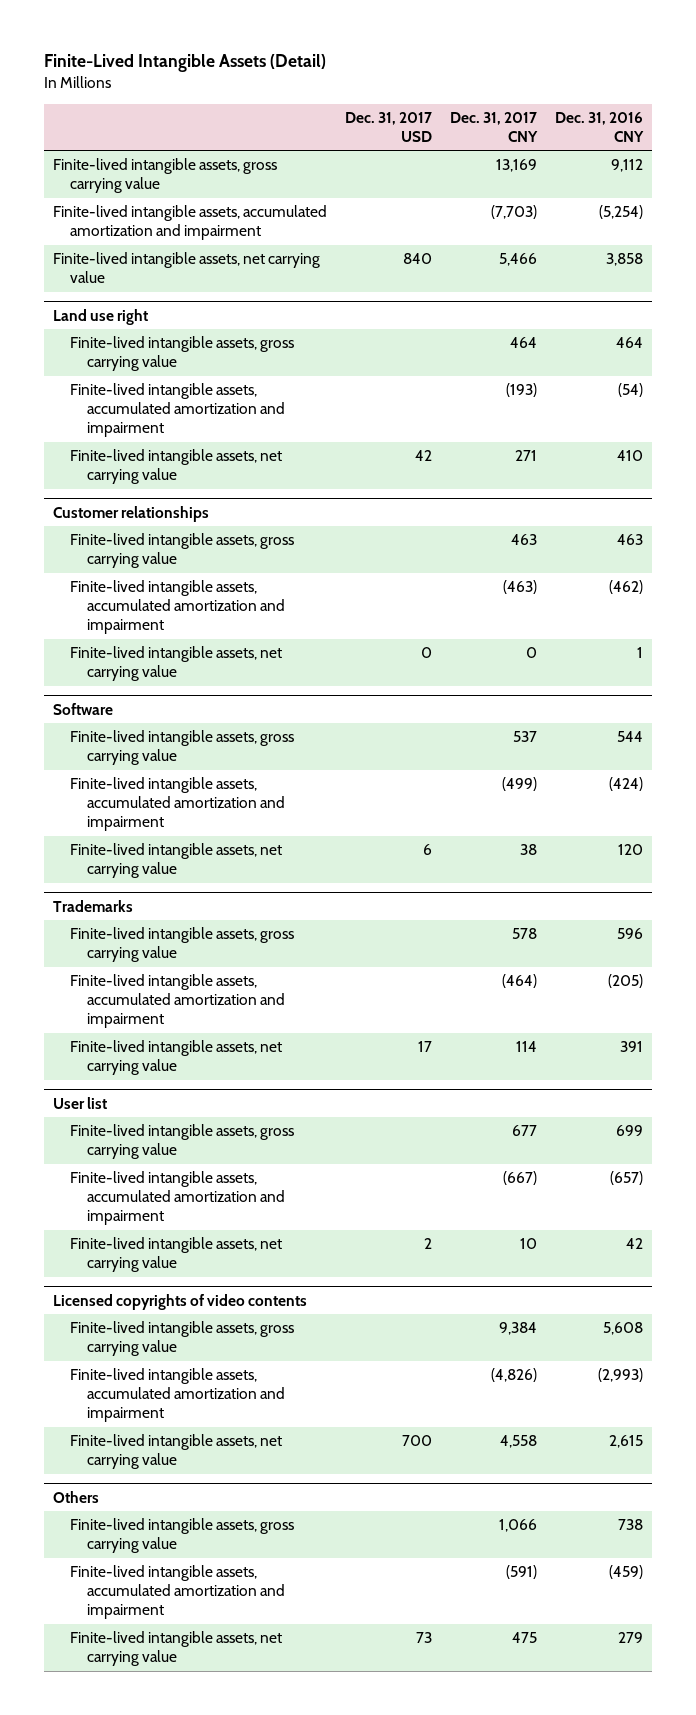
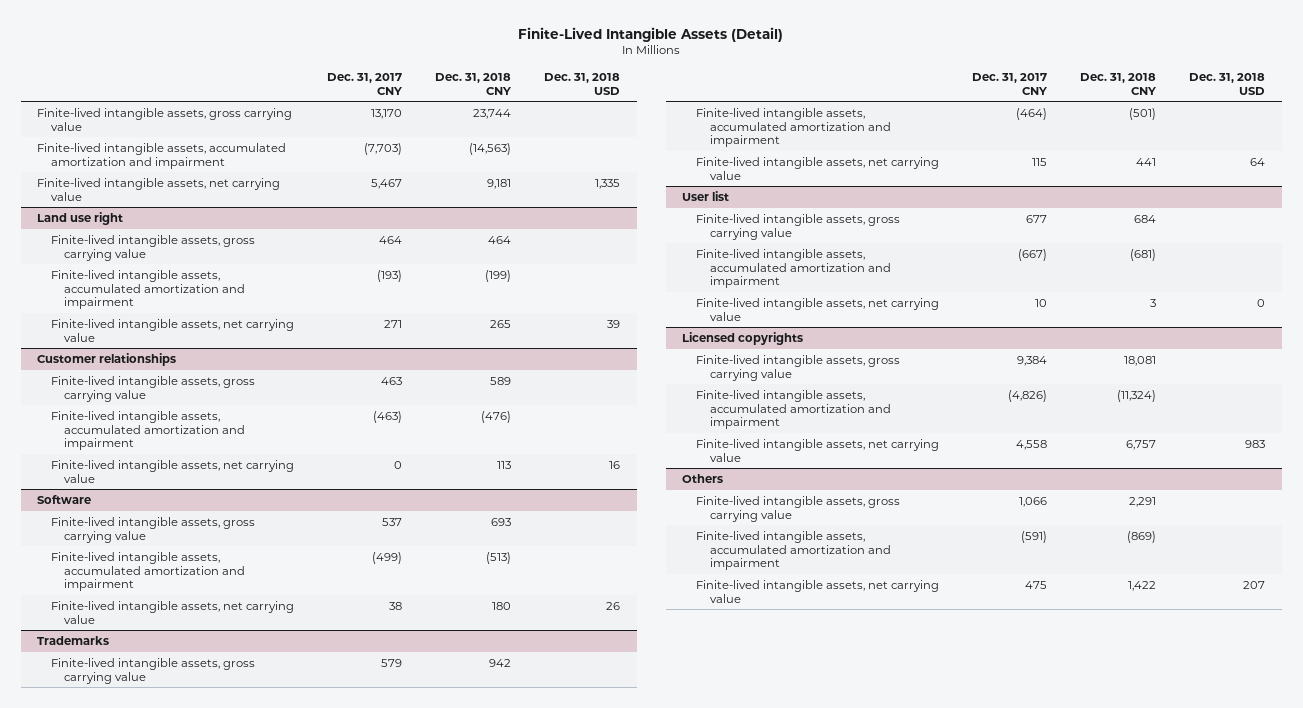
- | Dec. 31, 2017 USD | Dec. 31, 2017 CNY | Dec. 31, 2016 CNY
+ | Dec. 31, 2017 CNY | Dec. 31, 2018 CNY | Dec. 31, 2018 USD
- Finite-lived intangible assets, gross carrying value | | 13,169 | 9,112
+ Finite-lived intangible assets, gross carrying value | 13,170 | 23,744 |
- Finite-lived intangible assets, net carrying value | 840 | 5,466 | 3,858
+ Finite-lived intangible assets, net carrying value | 5,467 | 9,181 | 1,335
@ Trademarks
- Finite-lived intangible assets, gross carrying value | | 578 | 596
+ Finite-lived intangible assets, gross carrying value | 579 | 942 |
- Finite-lived intangible assets, net carrying value | 17 | 114 | 391
+ Finite-lived intangible assets, net carrying value | 115 | 441 | 64
- Licensed copyrights of video contents
+ Licensed copyrights

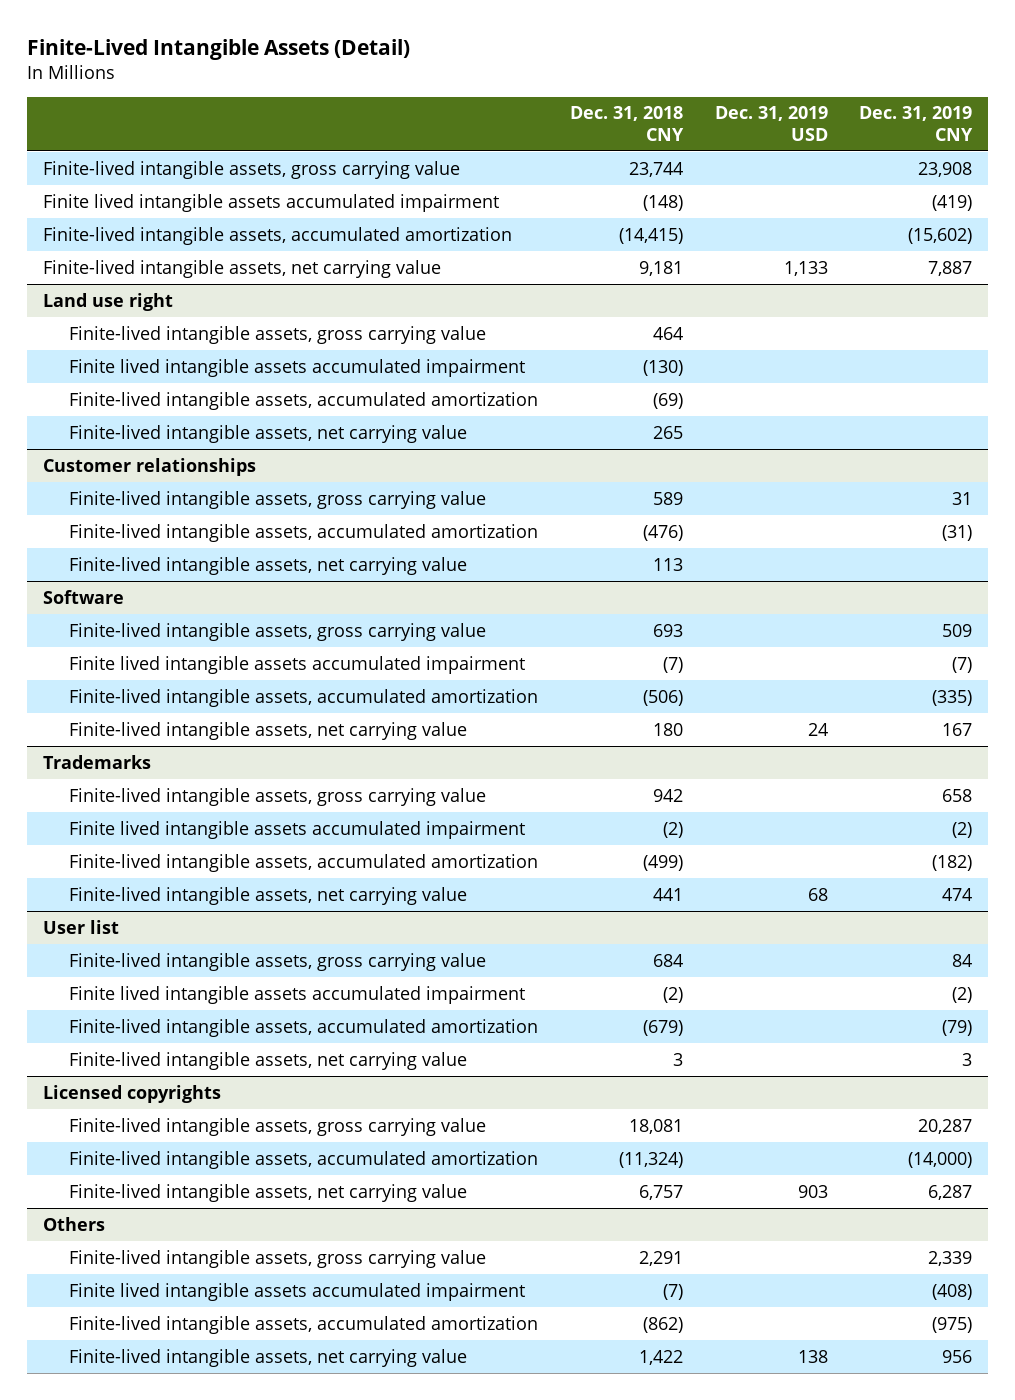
- | Dec. 31, 2017 CNY | Dec. 31, 2018 CNY | Dec. 31, 2018 USD
+ | Dec. 31, 2018 CNY | Dec. 31, 2019 USD | Dec. 31, 2019 CNY
- Finite-lived intangible assets, accumulated amortization and impairment | (7,703) | (14,563) |
+ Finite lived intangible assets accumulated impairment | (148) | | (419)
+ Finite-lived intangible assets, accumulated amortization | (14,415) | | (15,602)
@ Land use right
- Finite-lived intangible assets, accumulated amortization and impairment | (193) | (199) |
+ Finite lived intangible assets accumulated impairment | (130) | |
+ Finite-lived intangible assets, accumulated amortization | (69) | |
@ Customer relationships
- Finite-lived intangible assets, accumulated amortization and impairment | (463) | (476) |
+ Finite-lived intangible assets, accumulated amortization | (476) | | (31)
@ Software
- Finite-lived intangible assets, accumulated amortization and impairment | (499) | (513) |
+ Finite lived intangible assets accumulated impairment | (7) | | (7)
+ Finite-lived intangible assets, accumulated amortization | (506) | | (335)
@ Trademarks
- Finite-lived intangible assets, accumulated amortization and impairment | (464) | (501) |
+ Finite lived intangible assets accumulated impairment | (2) | | (2)
+ Finite-lived intangible assets, accumulated amortization | (499) | | (182)
@ User list
- Finite-lived intangible assets, accumulated amortization and impairment | (667) | (681) |
+ Finite lived intangible assets accumulated impairment | (2) | | (2)
+ Finite-lived intangible assets, accumulated amortization | (679) | | (79)
@ Licensed copyrights
- Finite-lived intangible assets, accumulated amortization and impairment | (4,826) | (11,324) |
+ Finite-lived intangible assets, accumulated amortization | (11,324) | | (14,000)
@ Others
- Finite-lived intangible assets, accumulated amortization and impairment | (591) | (869) |
+ Finite lived intangible assets accumulated impairment | (7) | | (408)
+ Finite-lived intangible assets, accumulated amortization | (862) | | (975)

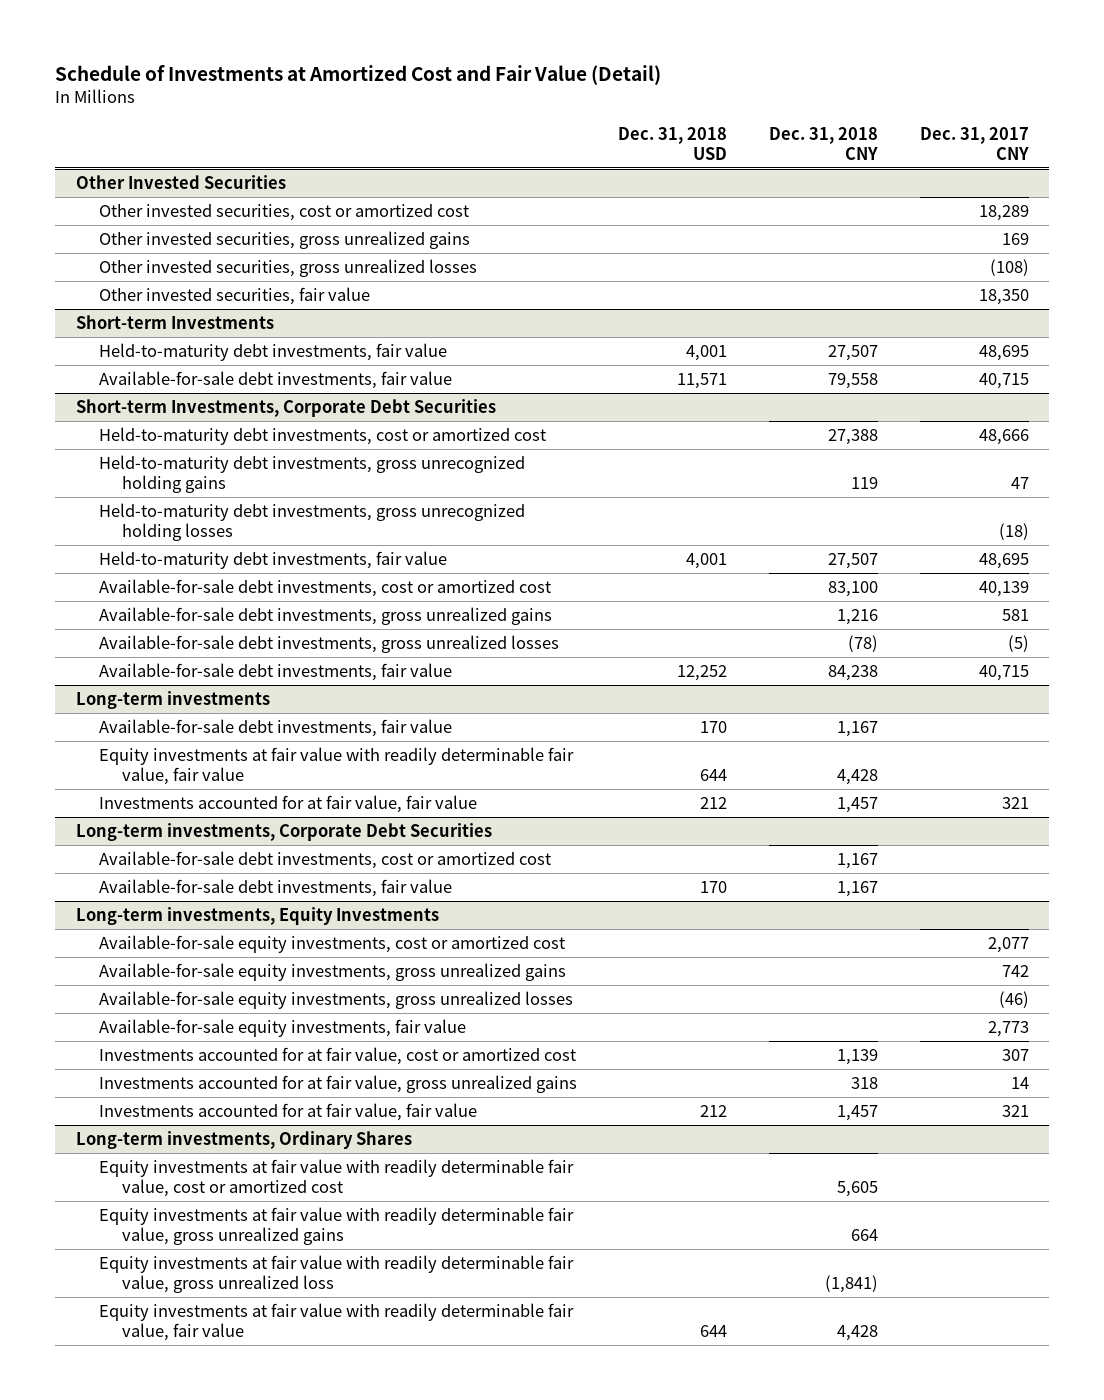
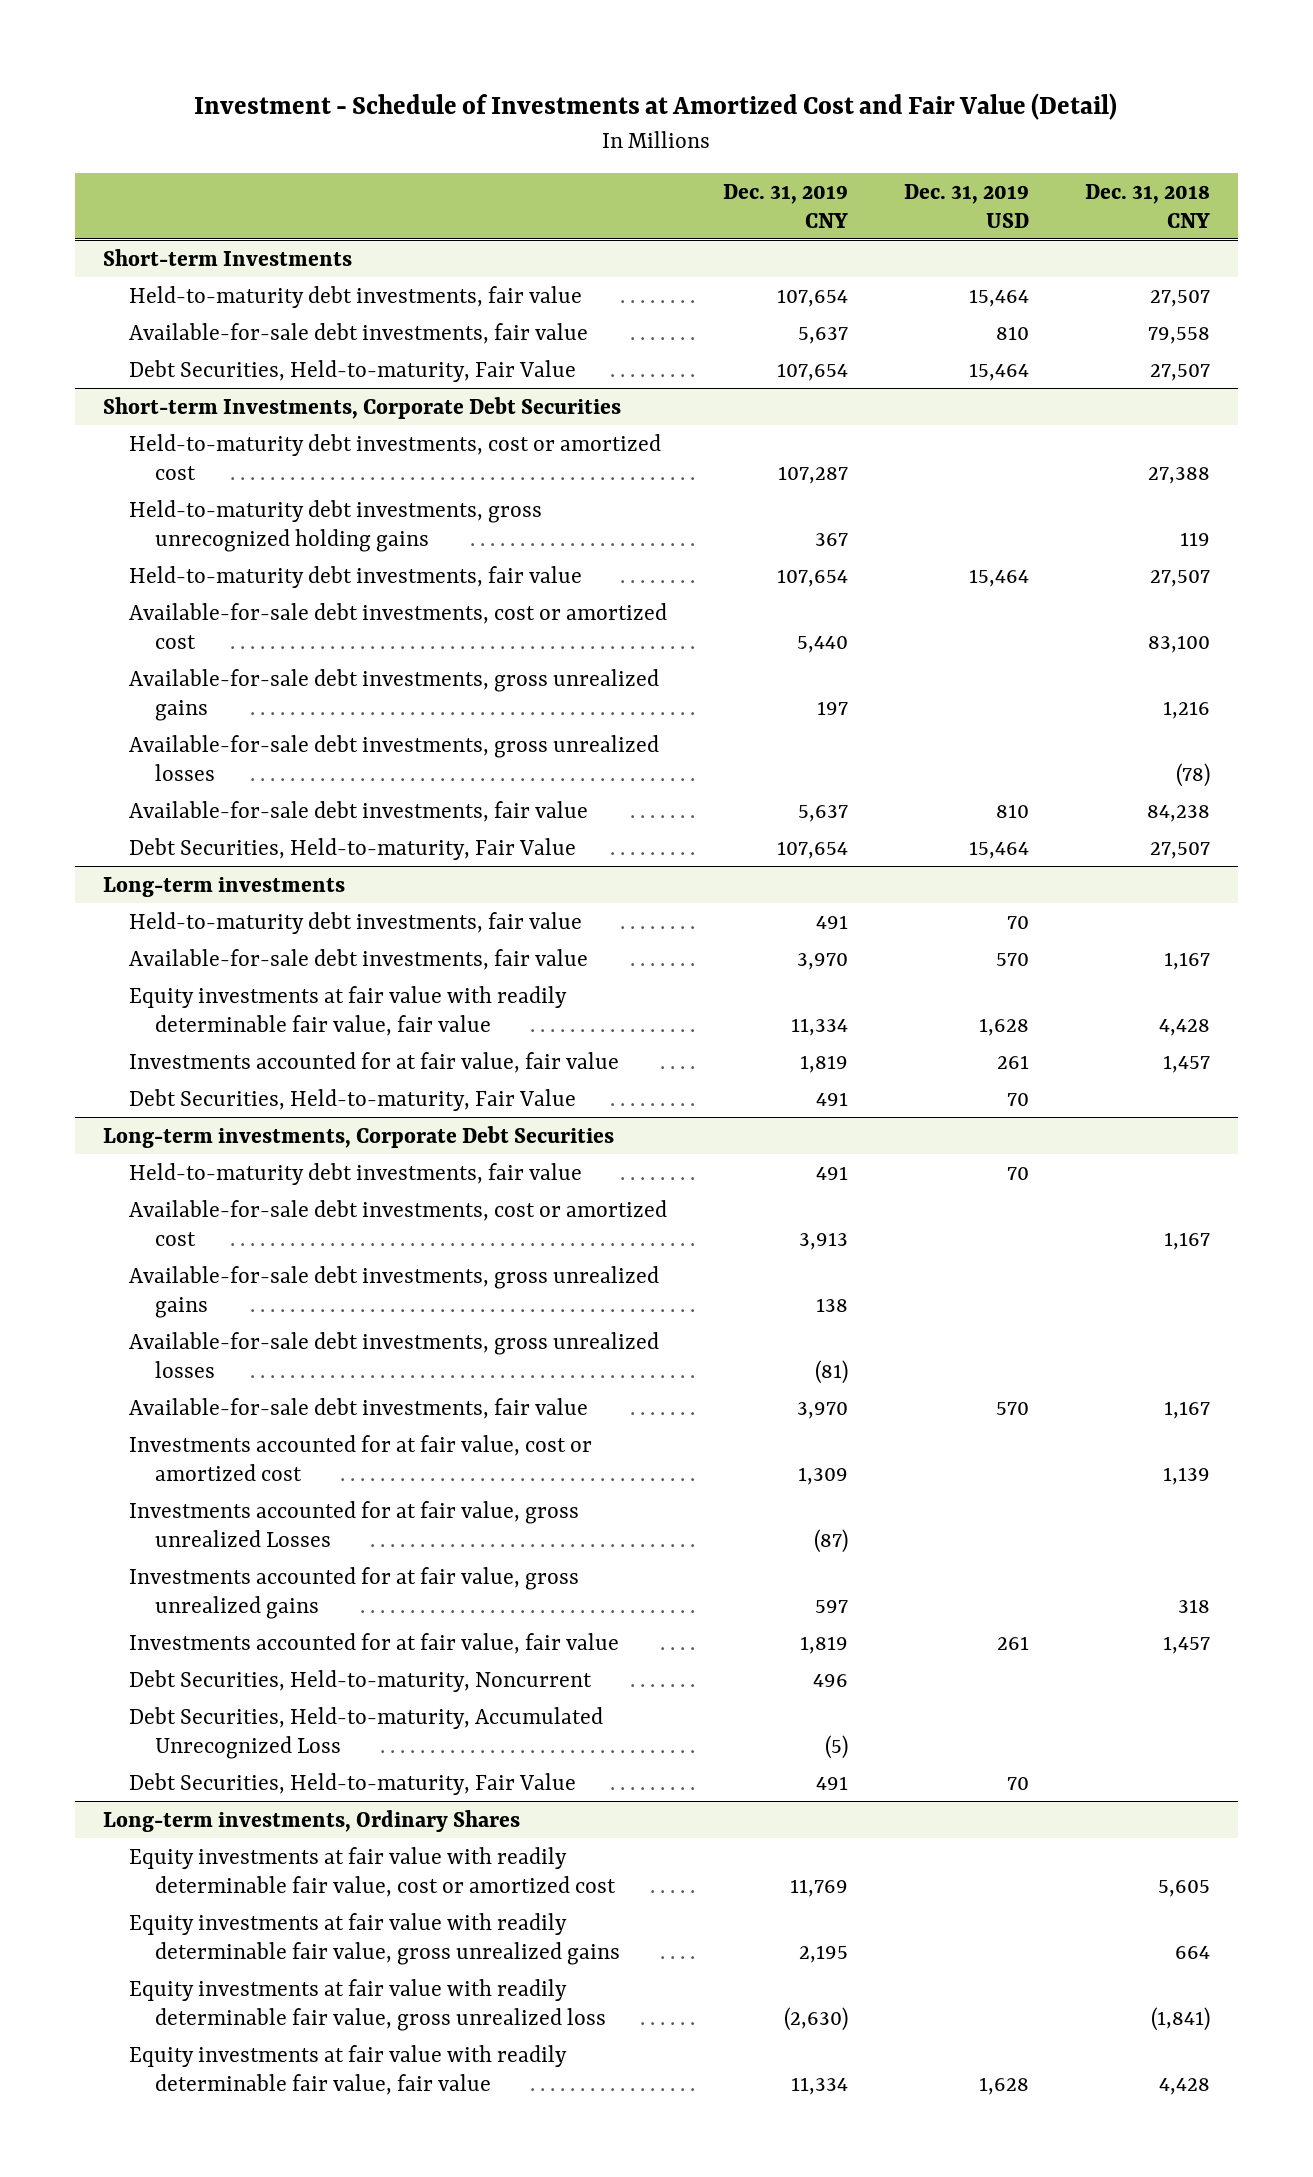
- Schedule of Investments at Amortized Cost and Fair Value (Detail)
+ Investment - Schedule of Investments at Amortized Cost and Fair Value (Detail)
- | Dec. 31, 2018 USD | Dec. 31, 2018 CNY | Dec. 31, 2017 CNY
+ | Dec. 31, 2019 CNY | Dec. 31, 2019 USD | Dec. 31, 2018 CNY
- Other Invested Securities
- Other invested securities, cost or amortized cost | | | 18,289
- Other invested securities, gross unrealized gains | | | 169
- Other invested securities, gross unrealized losses | | | (108)
- Other invested securities, fair value | | | 18,350
@ Short-term Investments
+ Debt Securities, Held-to-maturity, Fair Value | 107,654 | 15,464 | 27,507
@ Short-term Investments, Corporate Debt Securities
- Held-to-maturity debt investments, gross unrecognized holding losses | | | (18)
+ Debt Securities, Held-to-maturity, Fair Value | 107,654 | 15,464 | 27,507
@ Long-term investments
+ Held-to-maturity debt investments, fair value | 491 | 70 |
+ Debt Securities, Held-to-maturity, Fair Value | 491 | 70 |
@ Long-term investments, Corporate Debt Securities
+ Held-to-maturity debt investments, fair value | 491 | 70 |
+ Available-for-sale debt investments, gross unrealized gains | 138 | |
+ Available-for-sale debt investments, gross unrealized losses | (81) | |
- Long-term investments, Equity Investments
- Available-for-sale equity investments, cost or amortized cost | | | 2,077
- Available-for-sale equity investments, gross unrealized gains | | | 742
- Available-for-sale equity investments, gross unrealized losses | | | (46)
- Available-for-sale equity investments, fair value | | | 2,773
@ Long-term investments, Corporate Debt Securities
+ Investments accounted for at fair value, gross unrealized Losses | (87) | |
+ Debt Securities, Held-to-maturity, Noncurrent | 496 | |
+ Debt Securities, Held-to-maturity, Accumulated Unrecognized Loss | (5) | |
+ Debt Securities, Held-to-maturity, Fair Value | 491 | 70 |

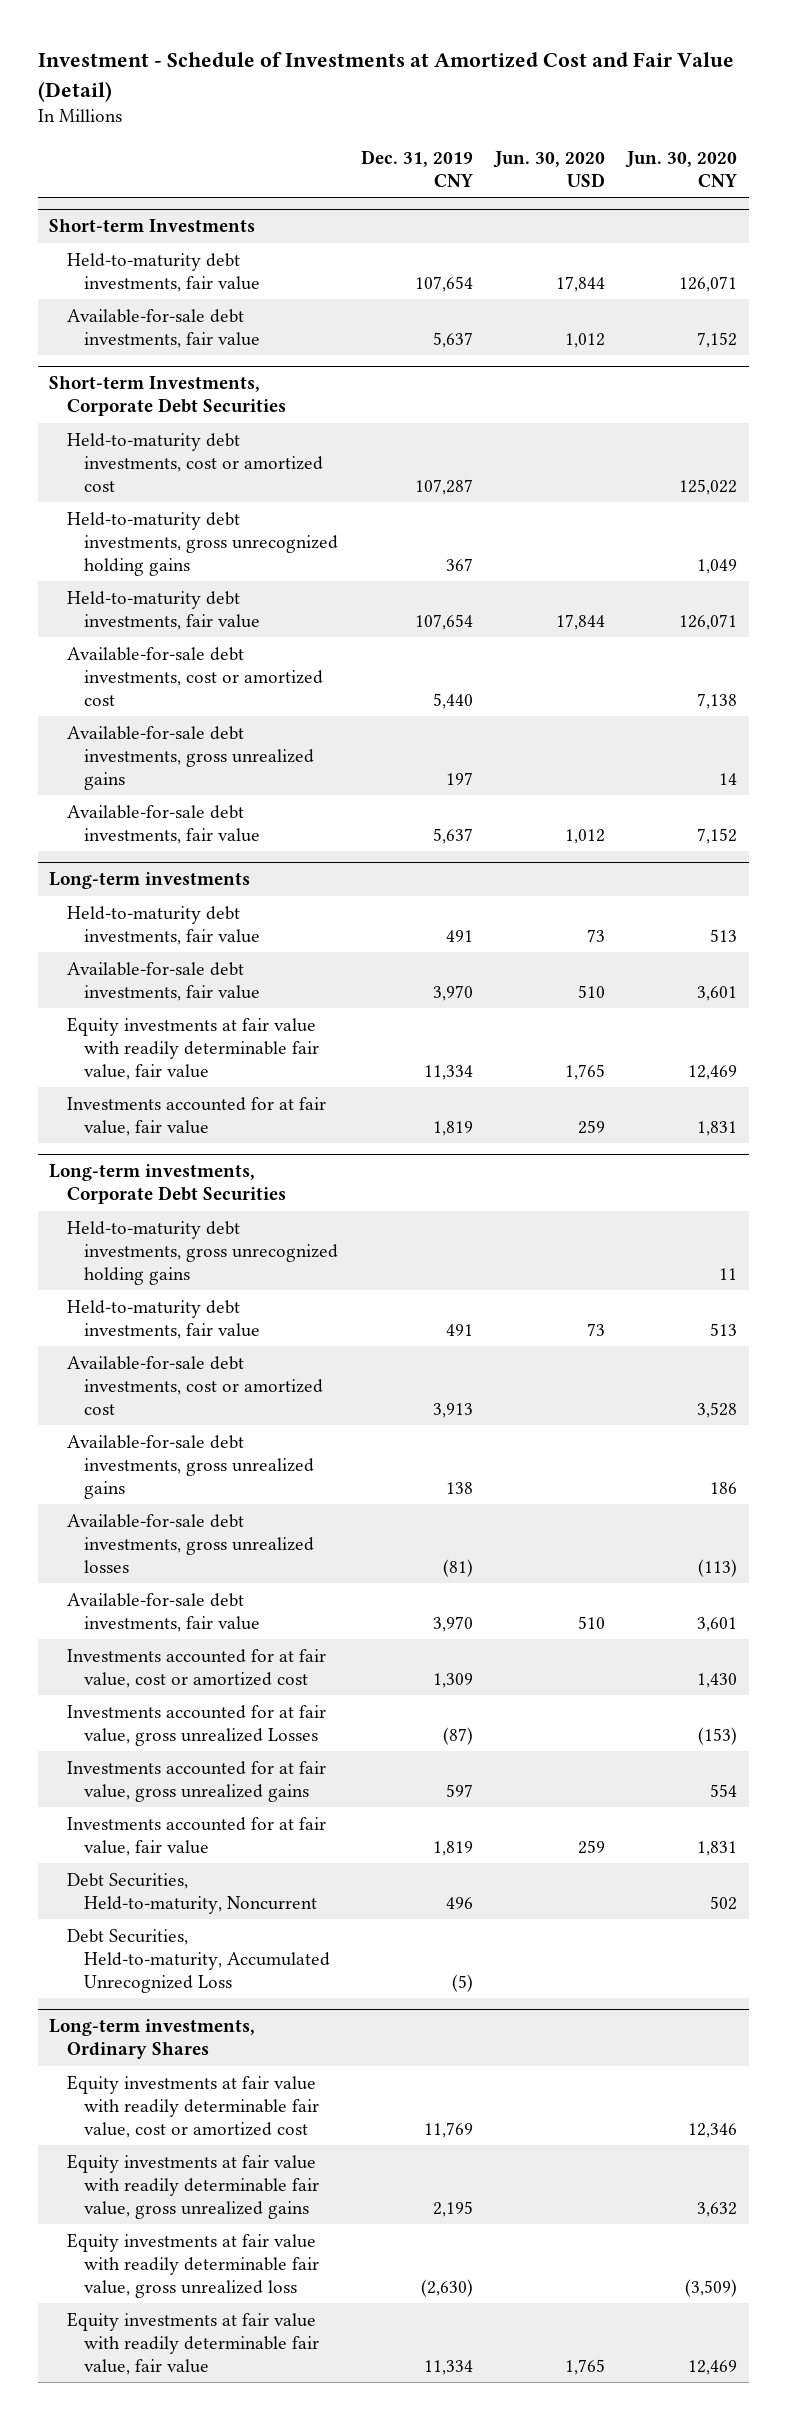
- | Dec. 31, 2019 CNY | Dec. 31, 2019 USD | Dec. 31, 2018 CNY
+ | Dec. 31, 2019 CNY | Jun. 30, 2020 USD | Jun. 30, 2020 CNY
@ Short-term Investments
- Debt Securities, Held-to-maturity, Fair Value | 107,654 | 15,464 | 27,507
@ Short-term Investments, Corporate Debt Securities
- Available-for-sale debt investments, gross unrealized losses | | | (78)
- Debt Securities, Held-to-maturity, Fair Value | 107,654 | 15,464 | 27,507
@ Long-term investments
- Debt Securities, Held-to-maturity, Fair Value | 491 | 70 |
@ Long-term investments, Corporate Debt Securities
+ Held-to-maturity debt investments, gross unrecognized holding gains | | | 11
- Debt Securities, Held-to-maturity, Fair Value | 491 | 70 |

